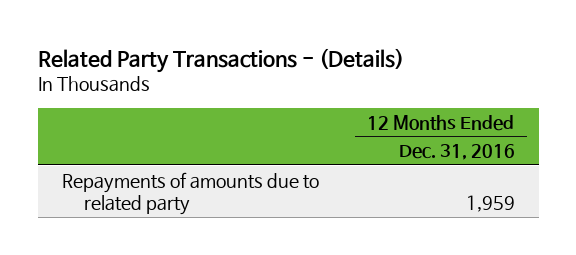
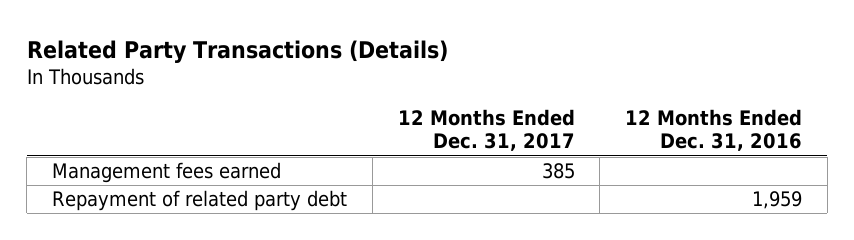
- Related Party Transactions - (Details)
+ Related Party Transactions (Details)
- | 12 Months Ended Dec. 31, 2016
+ | 12 Months Ended Dec. 31, 2017 | 12 Months Ended Dec. 31, 2016
- Repayments of amounts due to related party | 1,959
+ Management fees earned | 385 |
+ Repayment of related party debt | | 1,959

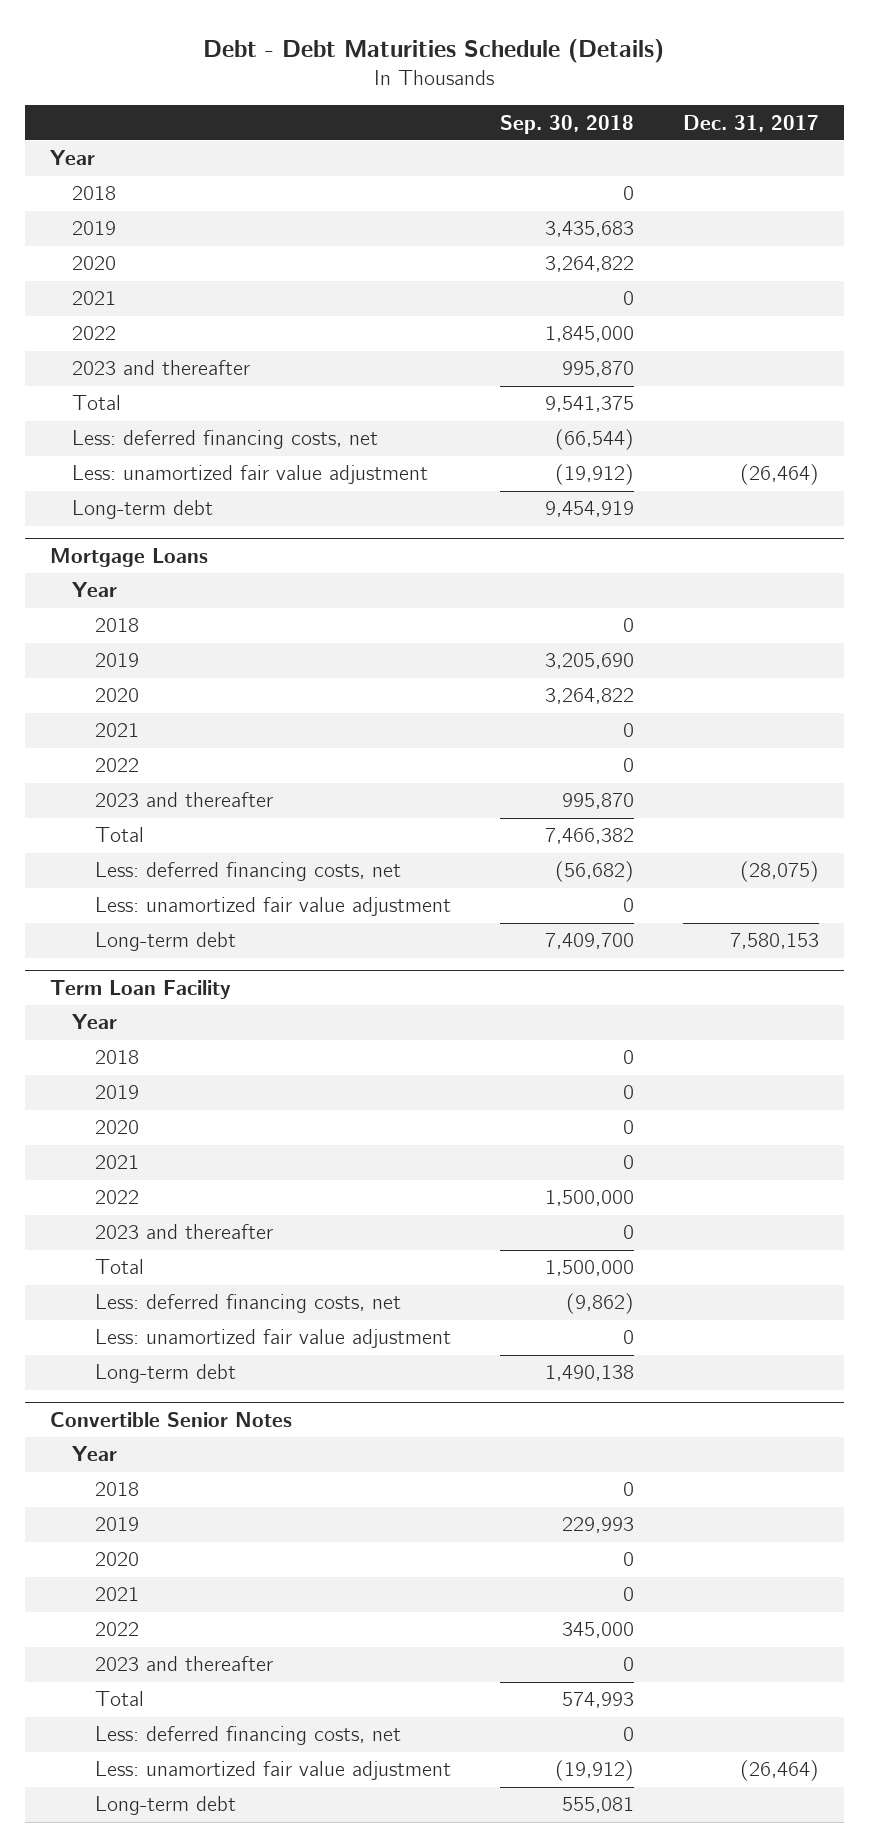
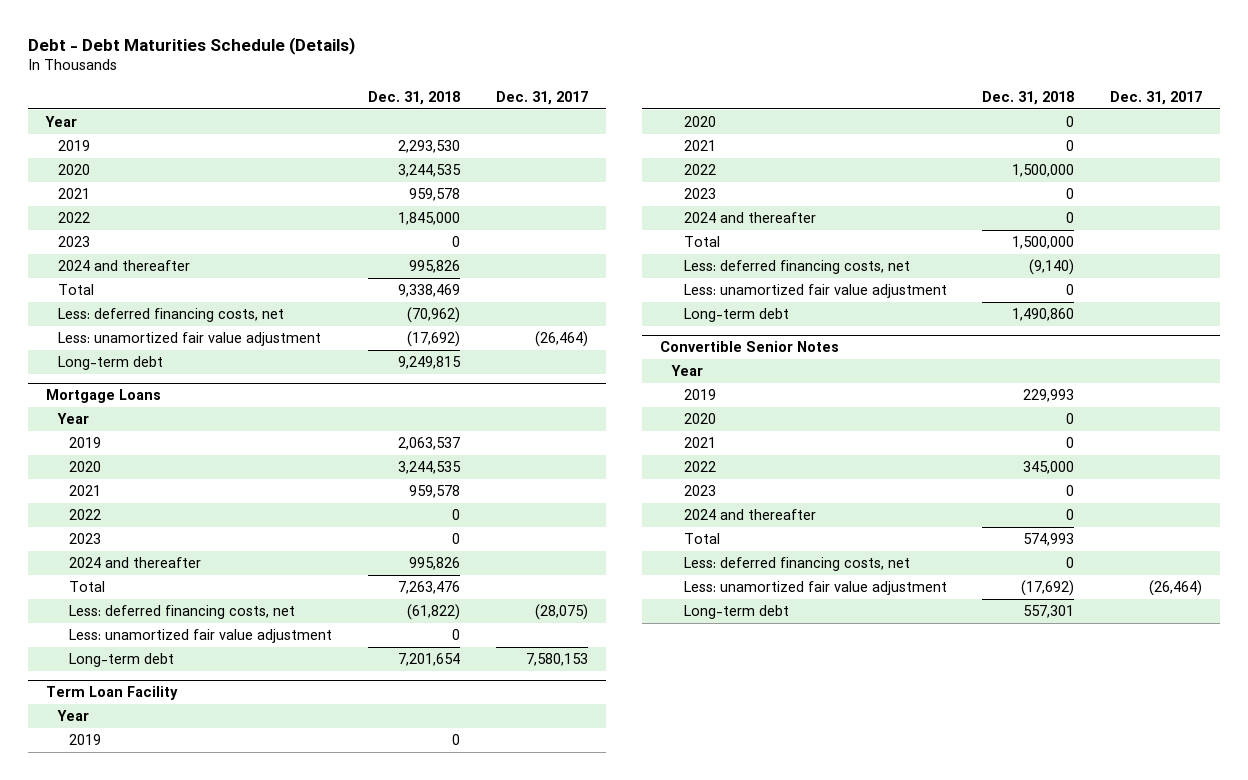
- | Sep. 30, 2018 | Dec. 31, 2017
+ | Dec. 31, 2018 | Dec. 31, 2017
- 2018 | 0 |
- 2023 and thereafter | 995,870 |
+ 2023 | 0 |
+ 2024 and thereafter | 995,826 |
@ Mortgage Loans
- 2018 | 0 |
- 2023 and thereafter | 995,870 |
+ 2023 | 0 |
+ 2024 and thereafter | 995,826 |
@ Term Loan Facility
- 2018 | 0 |
- 2023 and thereafter | 0 |
+ 2023 | 0 |
+ 2024 and thereafter | 0 |
@ Convertible Senior Notes
- 2018 | 0 |
- 2023 and thereafter | 0 |
+ 2023 | 0 |
+ 2024 and thereafter | 0 |

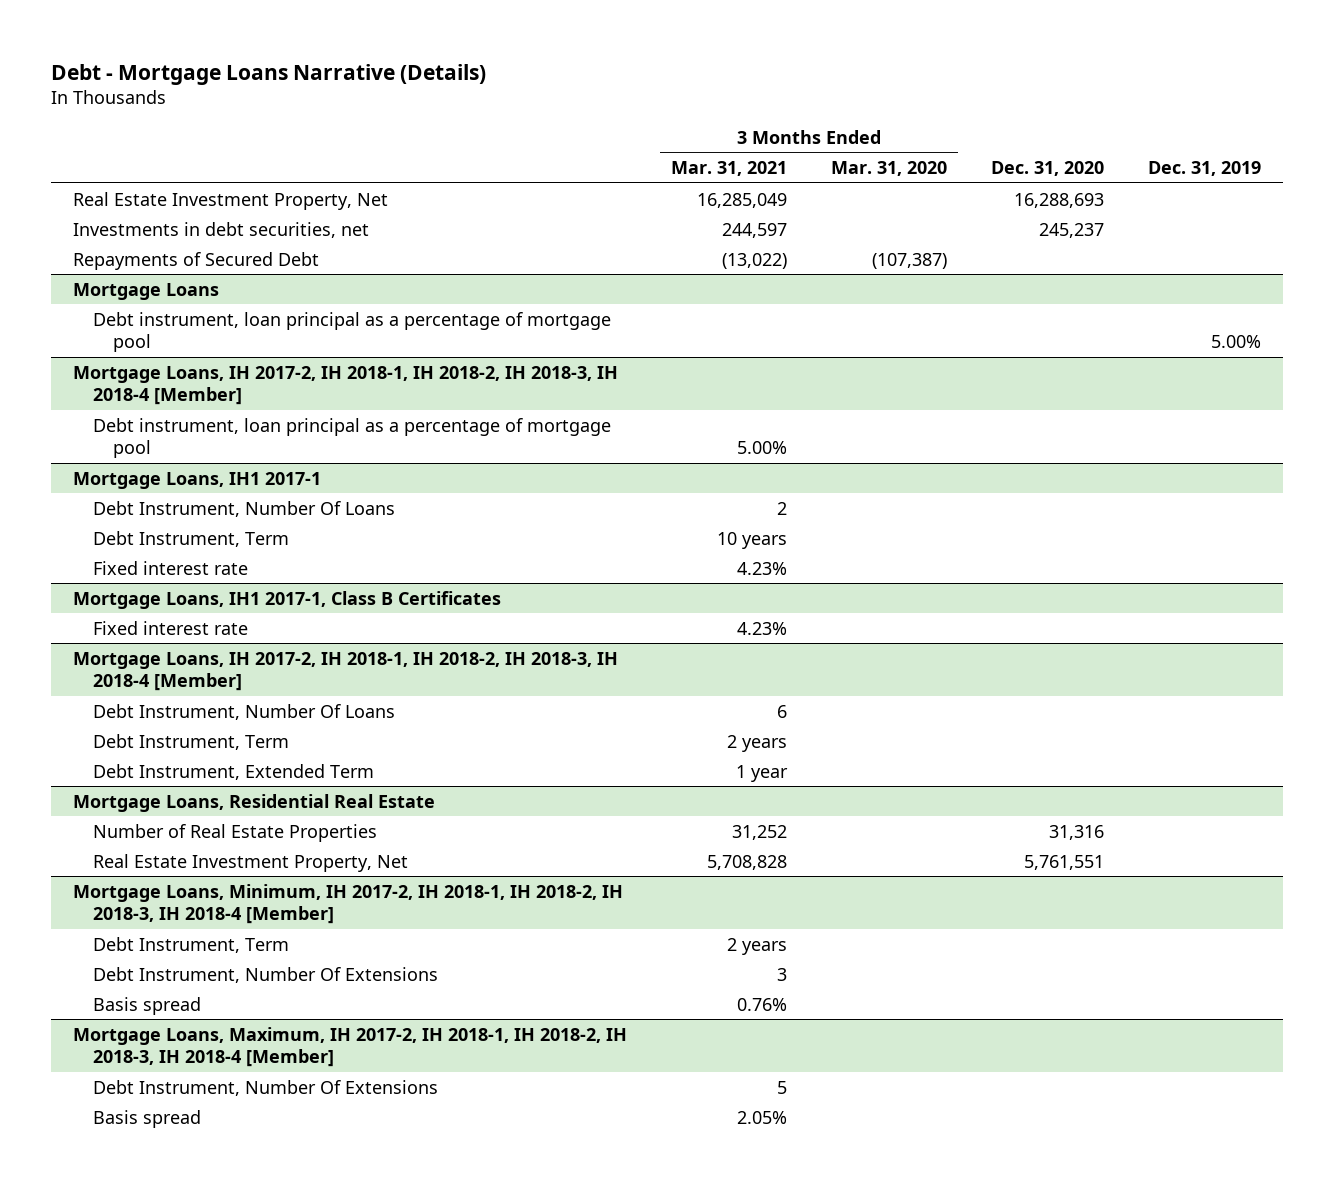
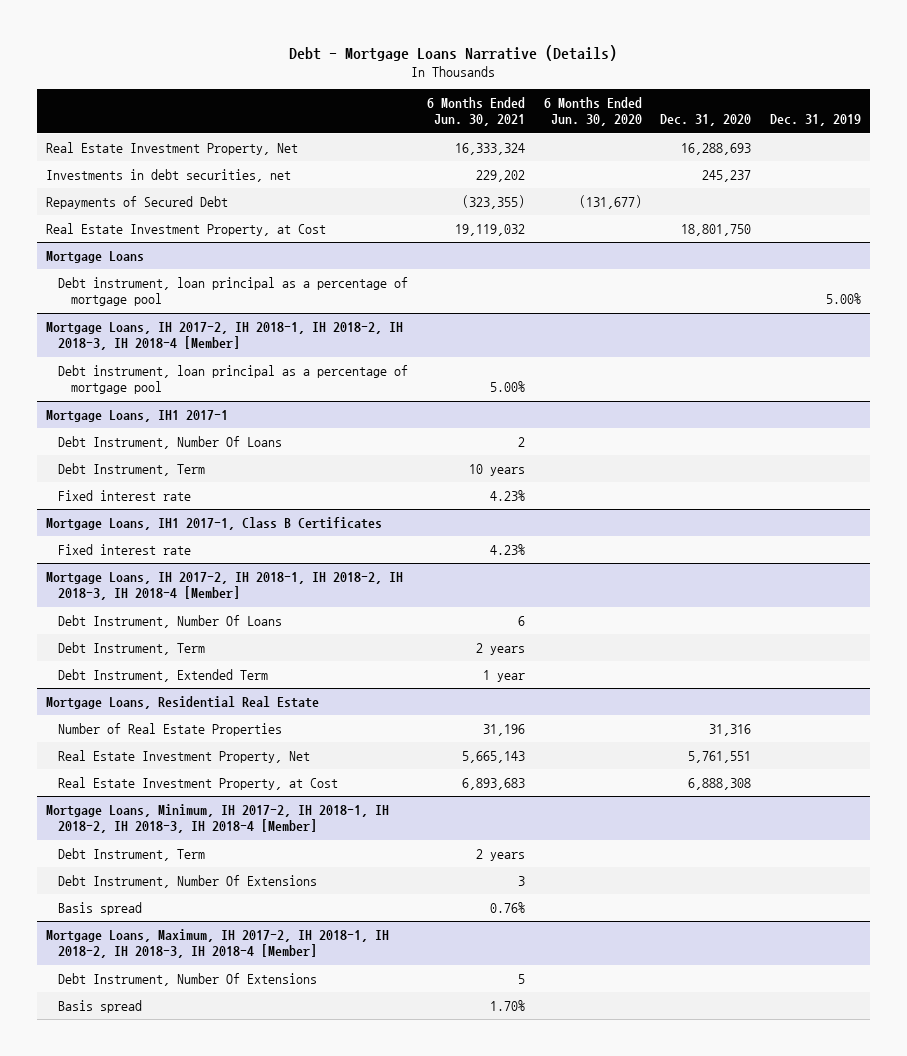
- | 3 Months Ended Mar. 31, 2021 | 3 Months Ended Mar. 31, 2020 | Dec. 31, 2020 | Dec. 31, 2019
+ | 6 Months Ended Jun. 30, 2021 | 6 Months Ended Jun. 30, 2020 | Dec. 31, 2020 | Dec. 31, 2019
+ Real Estate Investment Property, at Cost | 19,119,032 | | 18,801,750 |
@ Mortgage Loans, Residential Real Estate
+ Real Estate Investment Property, at Cost | 6,893,683 | | 6,888,308 |

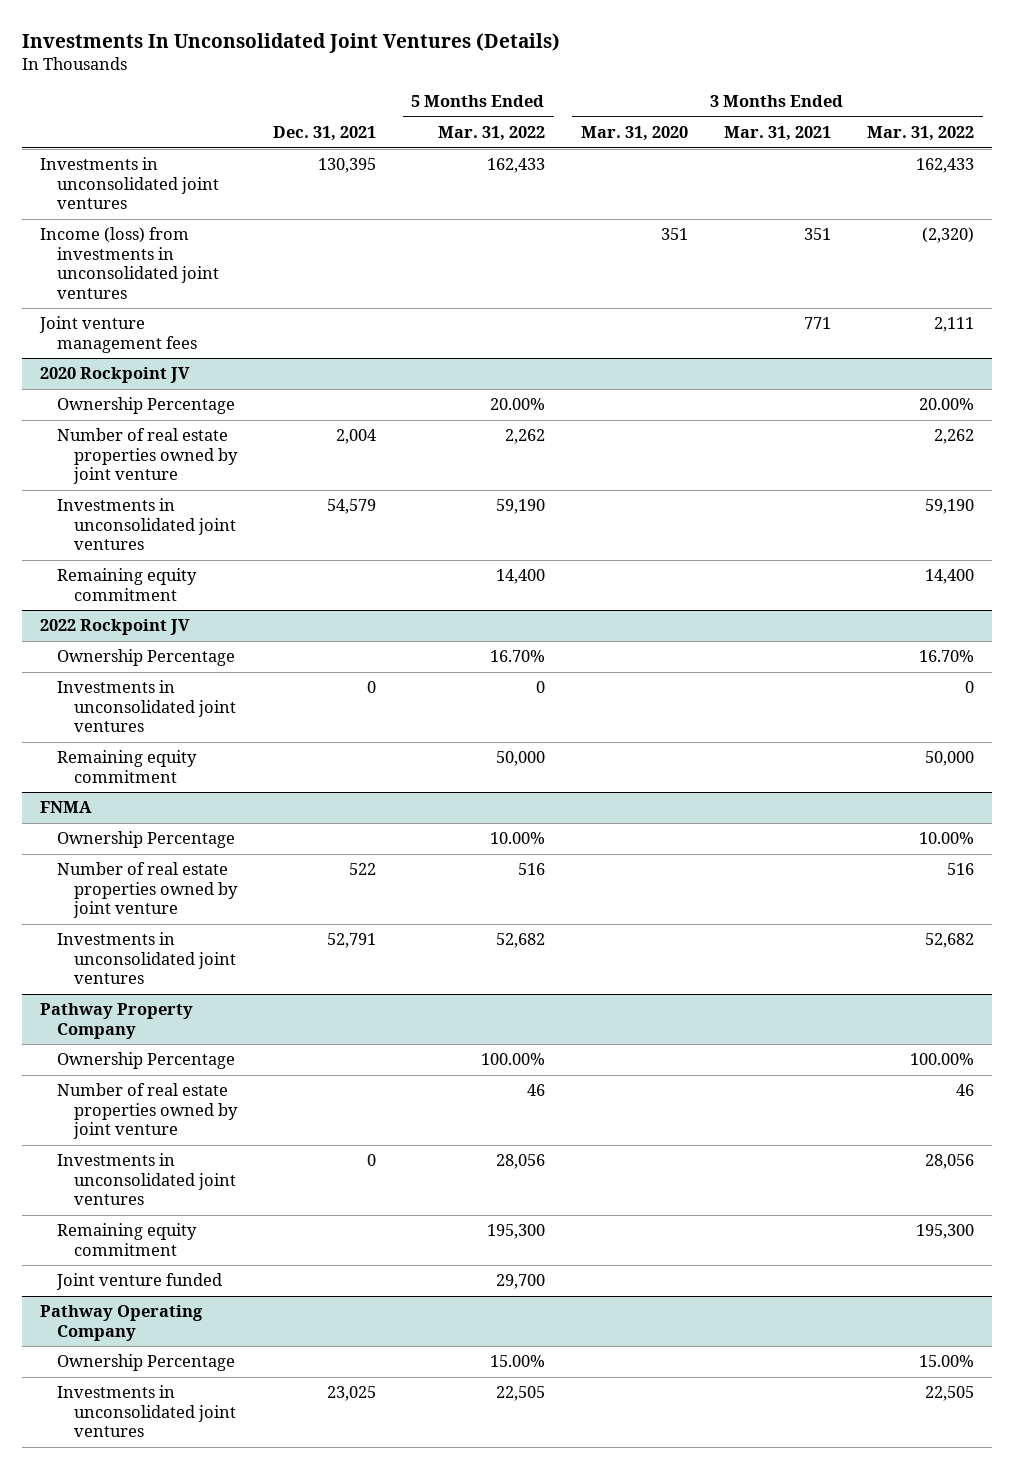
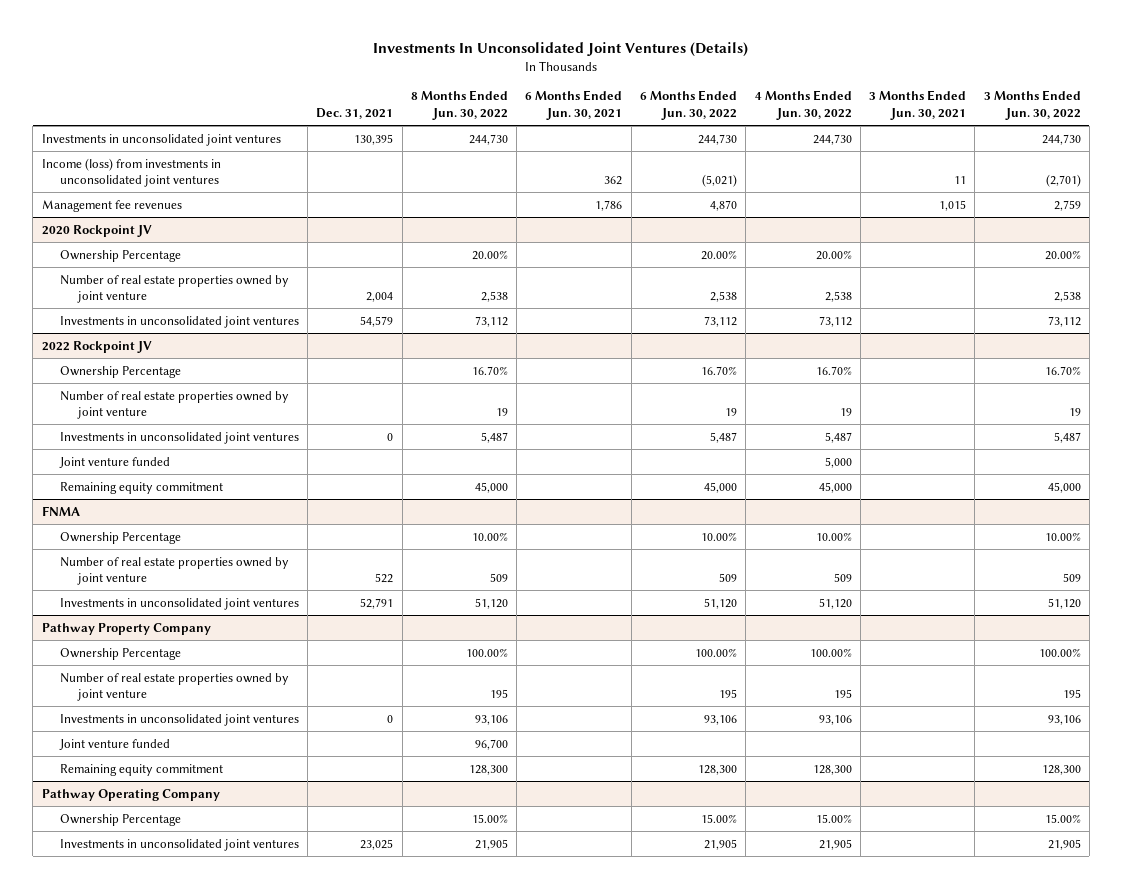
- | Dec. 31, 2021 | 5 Months Ended Mar. 31, 2022 | 3 Months Ended Mar. 31, 2020 | 3 Months Ended Mar. 31, 2021 | 3 Months Ended Mar. 31, 2022
+ | Dec. 31, 2021 | 8 Months Ended Jun. 30, 2022 | 6 Months Ended Jun. 30, 2021 | 6 Months Ended Jun. 30, 2022 | 4 Months Ended Jun. 30, 2022 | 3 Months Ended Jun. 30, 2021 | 3 Months Ended Jun. 30, 2022
- Joint venture management fees | | | | 771 | 2,111
+ Management fee revenues | | | 1,786 | 4,870 | | 1,015 | 2,759
@ 2020 Rockpoint JV
- Remaining equity commitment | | 14,400 | | | 14,400
@ 2022 Rockpoint JV
+ Number of real estate properties owned by joint venture | | 19 | | 19 | 19 | | 19
+ Joint venture funded | | | | | 5,000 | |
@ Pathway Property Company
moved down: Remaining equity commitment | | 128,300 | | 128,300 | 128,300 | | 128,300

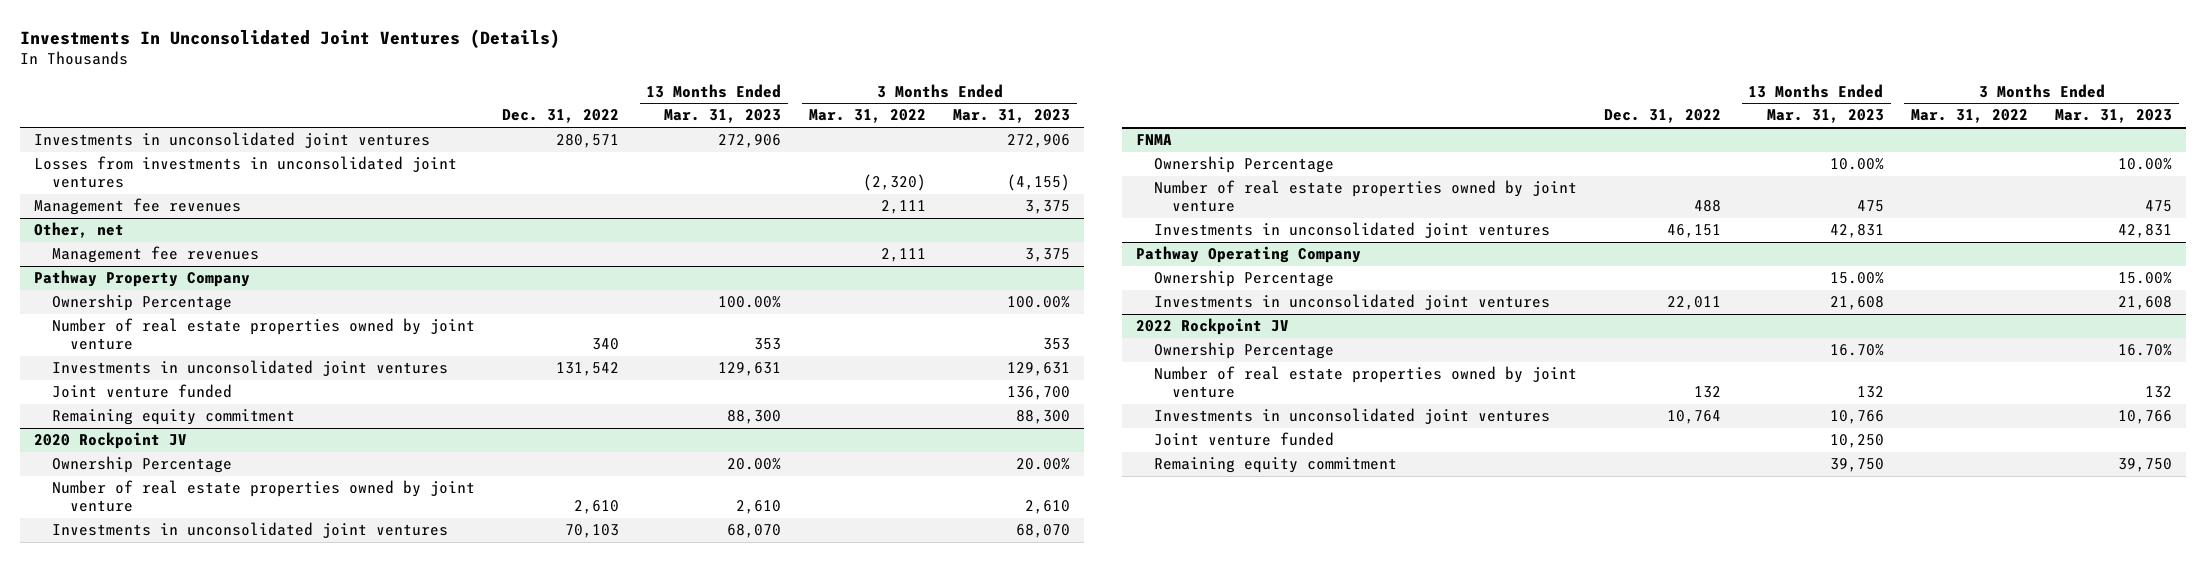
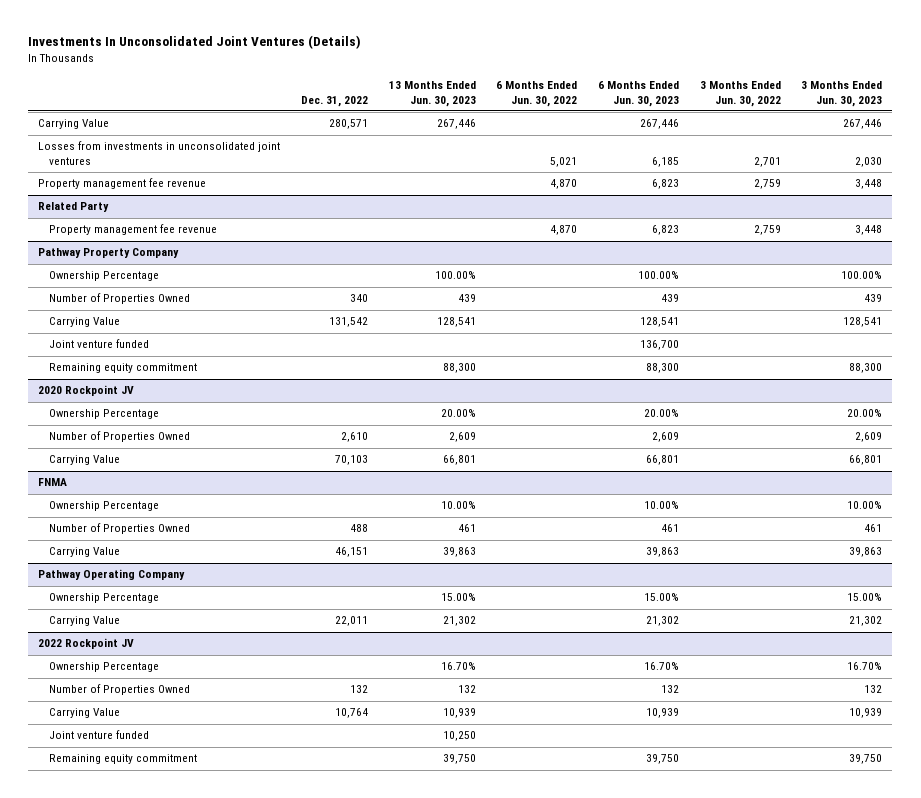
- | Dec. 31, 2022 | 13 Months Ended Mar. 31, 2023 | 3 Months Ended Mar. 31, 2022 | 3 Months Ended Mar. 31, 2023
+ | Dec. 31, 2022 | 13 Months Ended Jun. 30, 2023 | 6 Months Ended Jun. 30, 2022 | 6 Months Ended Jun. 30, 2023 | 3 Months Ended Jun. 30, 2022 | 3 Months Ended Jun. 30, 2023
- Investments in unconsolidated joint ventures | 280,571 | 272,906 | | 272,906
+ Carrying Value | 280,571 | 267,446 | | 267,446 | | 267,446
- Management fee revenues | | | 2,111 | 3,375
- Other, net
- Management fee revenues | | | 2,111 | 3,375
+ Property management fee revenue | | | 4,870 | 6,823 | 2,759 | 3,448
+ Related Party
+ Property management fee revenue | | | 4,870 | 6,823 | 2,759 | 3,448
@ Pathway Property Company
- Number of real estate properties owned by joint venture | 340 | 353 | | 353
- Investments in unconsolidated joint ventures | 131,542 | 129,631 | | 129,631
+ Number of Properties Owned | 340 | 439 | | 439 | | 439
+ Carrying Value | 131,542 | 128,541 | | 128,541 | | 128,541
@ 2020 Rockpoint JV
- Number of real estate properties owned by joint venture | 2,610 | 2,610 | | 2,610
- Investments in unconsolidated joint ventures | 70,103 | 68,070 | | 68,070
+ Number of Properties Owned | 2,610 | 2,609 | | 2,609 | | 2,609
+ Carrying Value | 70,103 | 66,801 | | 66,801 | | 66,801
@ FNMA
- Number of real estate properties owned by joint venture | 488 | 475 | | 475
- Investments in unconsolidated joint ventures | 46,151 | 42,831 | | 42,831
+ Number of Properties Owned | 488 | 461 | | 461 | | 461
+ Carrying Value | 46,151 | 39,863 | | 39,863 | | 39,863
@ Pathway Operating Company
- Investments in unconsolidated joint ventures | 22,011 | 21,608 | | 21,608
+ Carrying Value | 22,011 | 21,302 | | 21,302 | | 21,302
@ 2022 Rockpoint JV
- Number of real estate properties owned by joint venture | 132 | 132 | | 132
- Investments in unconsolidated joint ventures | 10,764 | 10,766 | | 10,766
+ Number of Properties Owned | 132 | 132 | | 132 | | 132
+ Carrying Value | 10,764 | 10,939 | | 10,939 | | 10,939

